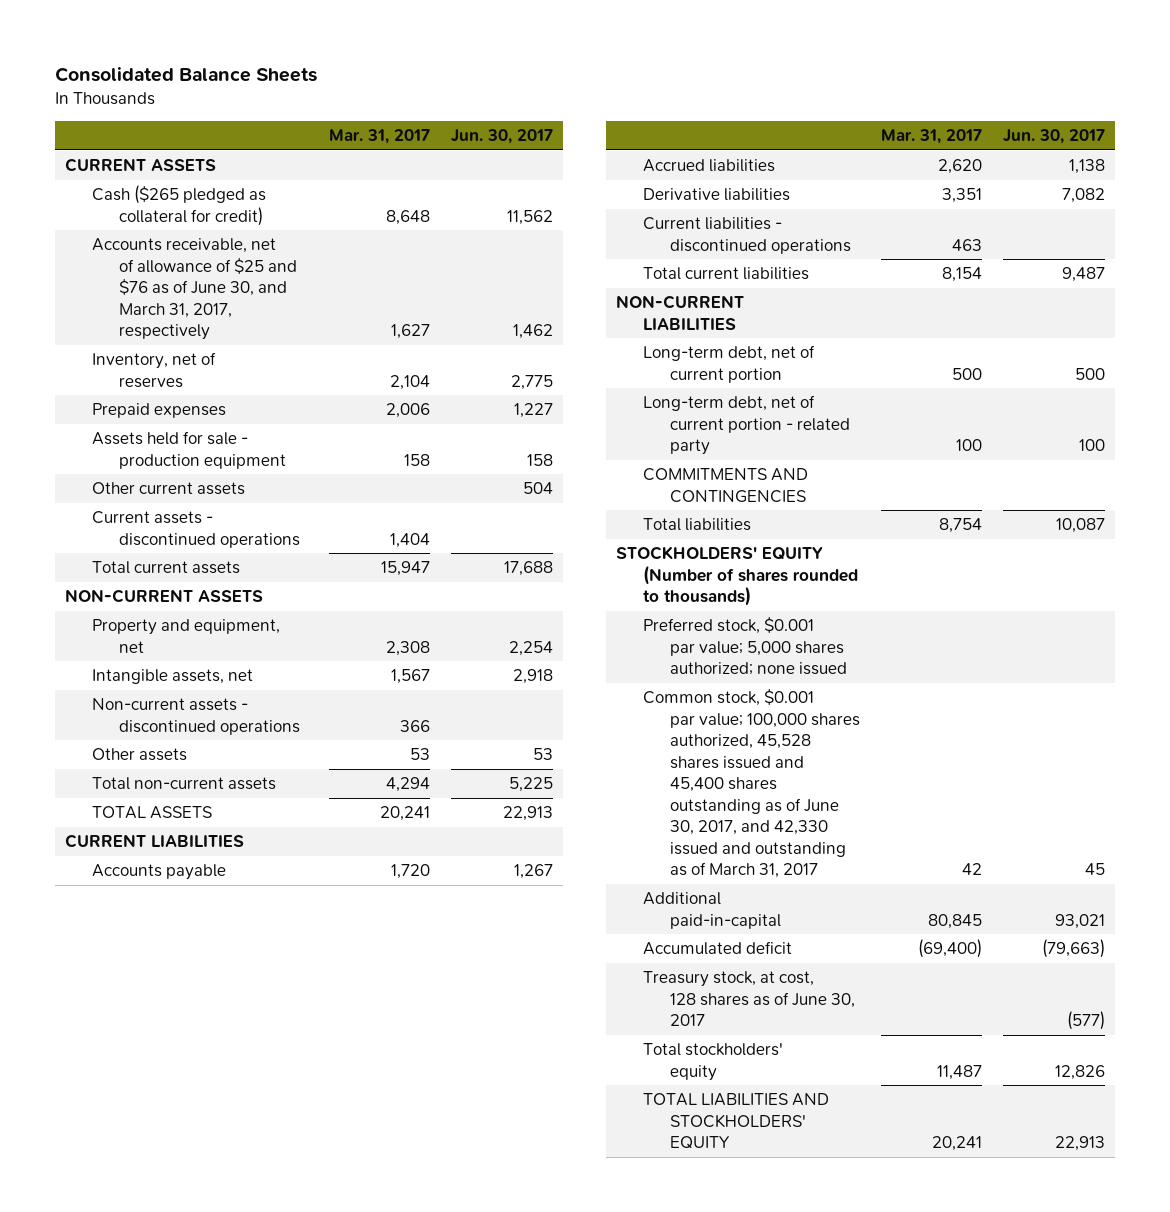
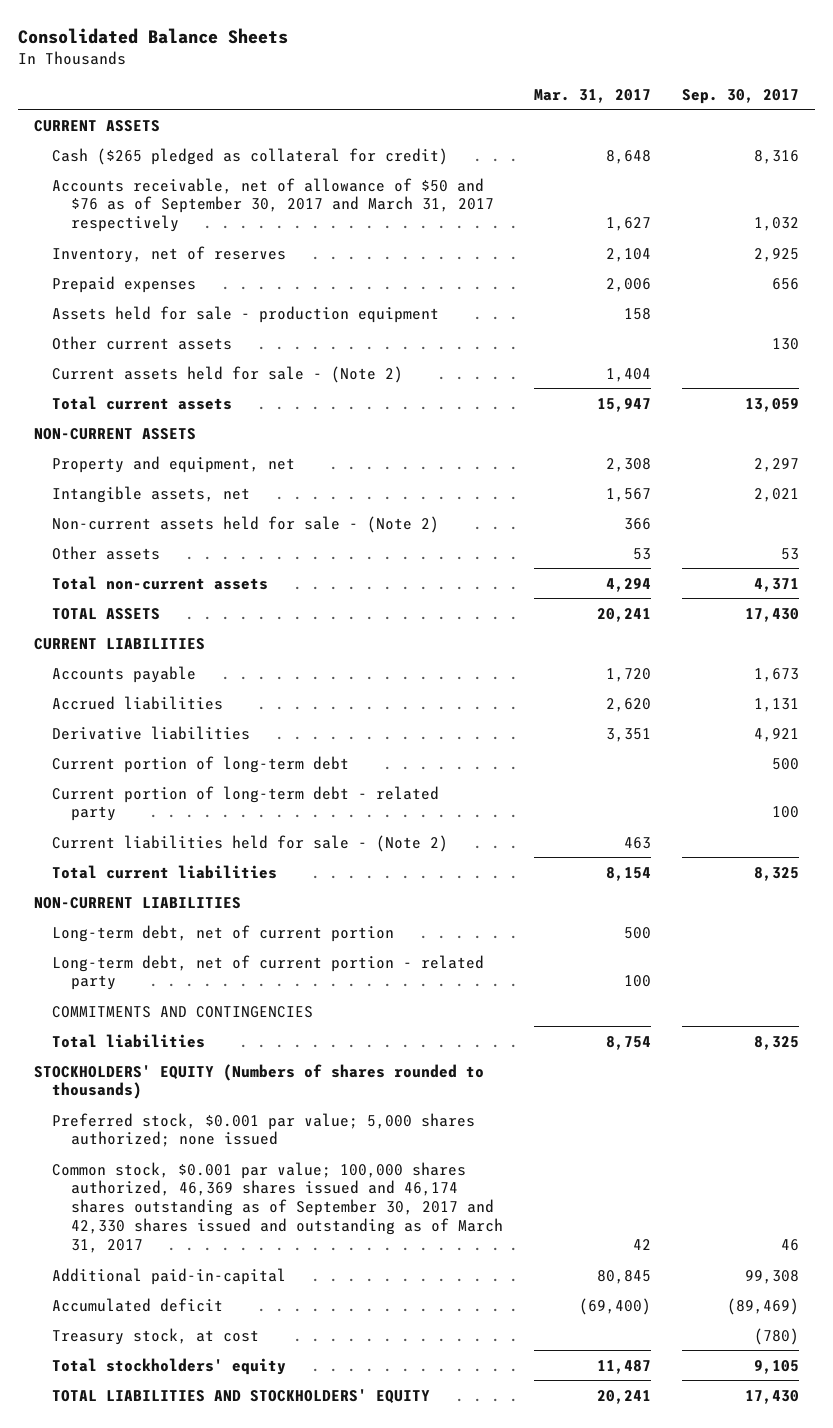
- | Mar. 31, 2017 | Jun. 30, 2017
+ | Mar. 31, 2017 | Sep. 30, 2017
- Accounts receivable, net of allowance of $25 and $76 as of June 30, and March 31, 2017, respectively | 1,627 | 1,462
+ Accounts receivable, net of allowance of $50 and $76 as of September 30, 2017 and March 31, 2017 respectively | 1,627 | 1,032
- Current assets - discontinued operations | 1,404 |
+ Current assets held for sale - (Note 2) | 1,404 |
- Non-current assets - discontinued operations | 366 |
+ Non-current assets held for sale - (Note 2) | 366 |
- Current liabilities - discontinued operations | 463 |
+ Current portion of long-term debt | | 500
+ Current portion of long-term debt - related party | | 100
+ Current liabilities held for sale - (Note 2) | 463 |
- STOCKHOLDERS' EQUITY (Number of shares rounded to thousands)
+ STOCKHOLDERS' EQUITY (Numbers of shares rounded to thousands)
- Common stock, $0.001 par value; 100,000 shares authorized, 45,528 shares issued and 45,400 shares outstanding as of June 30, 2017, and 42,330 issued and outstanding as of March 31, 2017 | 42 | 45
+ Common stock, $0.001 par value; 100,000 shares authorized, 46,369 shares issued and 46,174 shares outstanding as of September 30, 2017 and 42,330 shares issued and outstanding as of March 31, 2017 | 42 | 46
- Treasury stock, at cost, 128 shares as of June 30, 2017 | | (577)
+ Treasury stock, at cost | | (780)

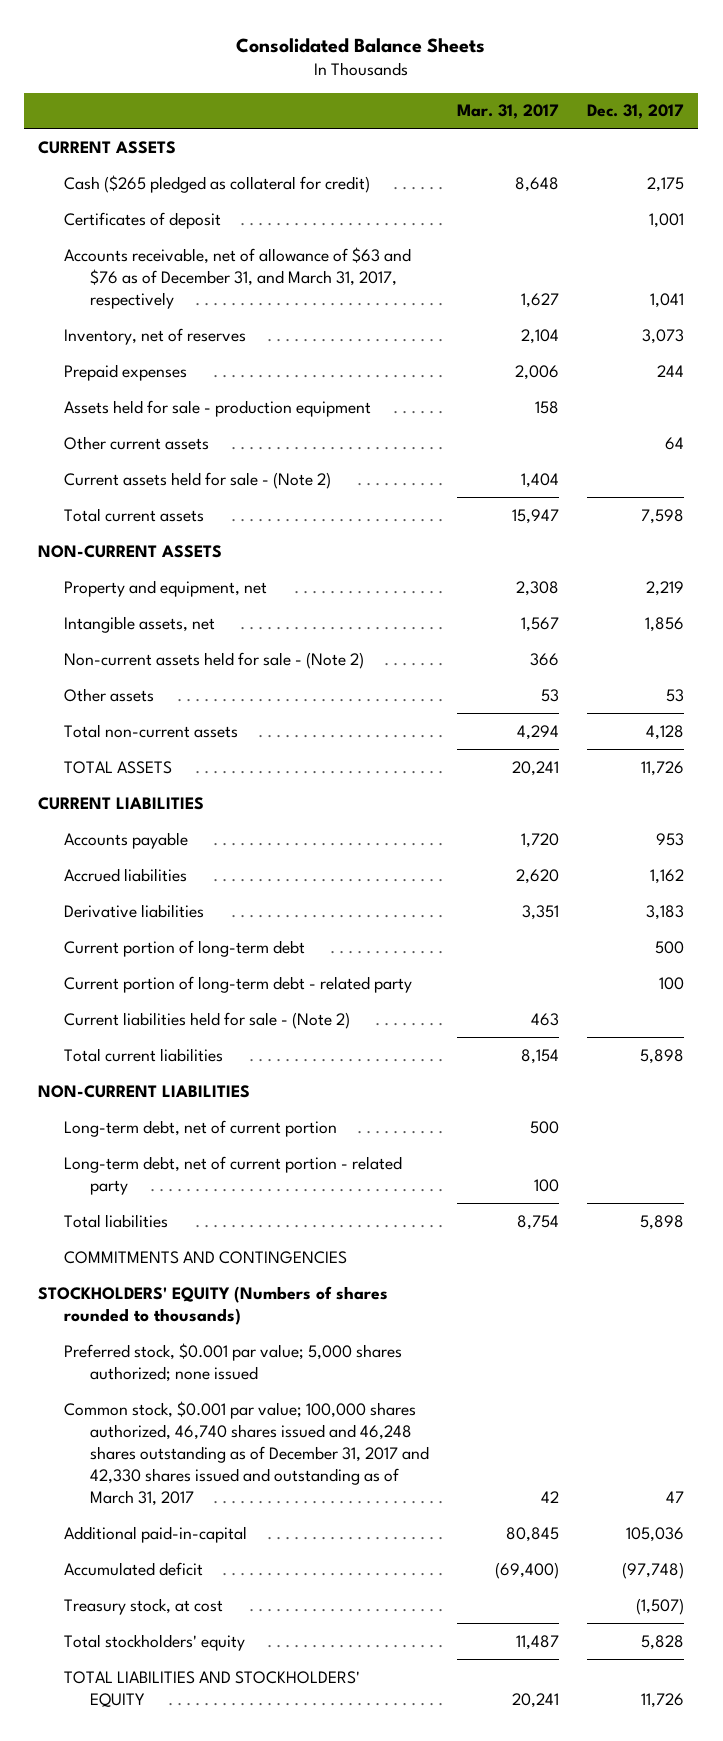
- | Mar. 31, 2017 | Sep. 30, 2017
+ | Mar. 31, 2017 | Dec. 31, 2017
- Accounts receivable, net of allowance of $50 and $76 as of September 30, 2017 and March 31, 2017 respectively | 1,627 | 1,032
+ Certificates of deposit | | 1,001
+ Accounts receivable, net of allowance of $63 and $76 as of December 31, and March 31, 2017, respectively | 1,627 | 1,041
moved down: COMMITMENTS AND CONTINGENCIES
- Common stock, $0.001 par value; 100,000 shares authorized, 46,369 shares issued and 46,174 shares outstanding as of September 30, 2017 and 42,330 shares issued and outstanding as of March 31, 2017 | 42 | 46
+ Common stock, $0.001 par value; 100,000 shares authorized, 46,740 shares issued and 46,248 shares outstanding as of December 31, 2017 and 42,330 shares issued and outstanding as of March 31, 2017 | 42 | 47

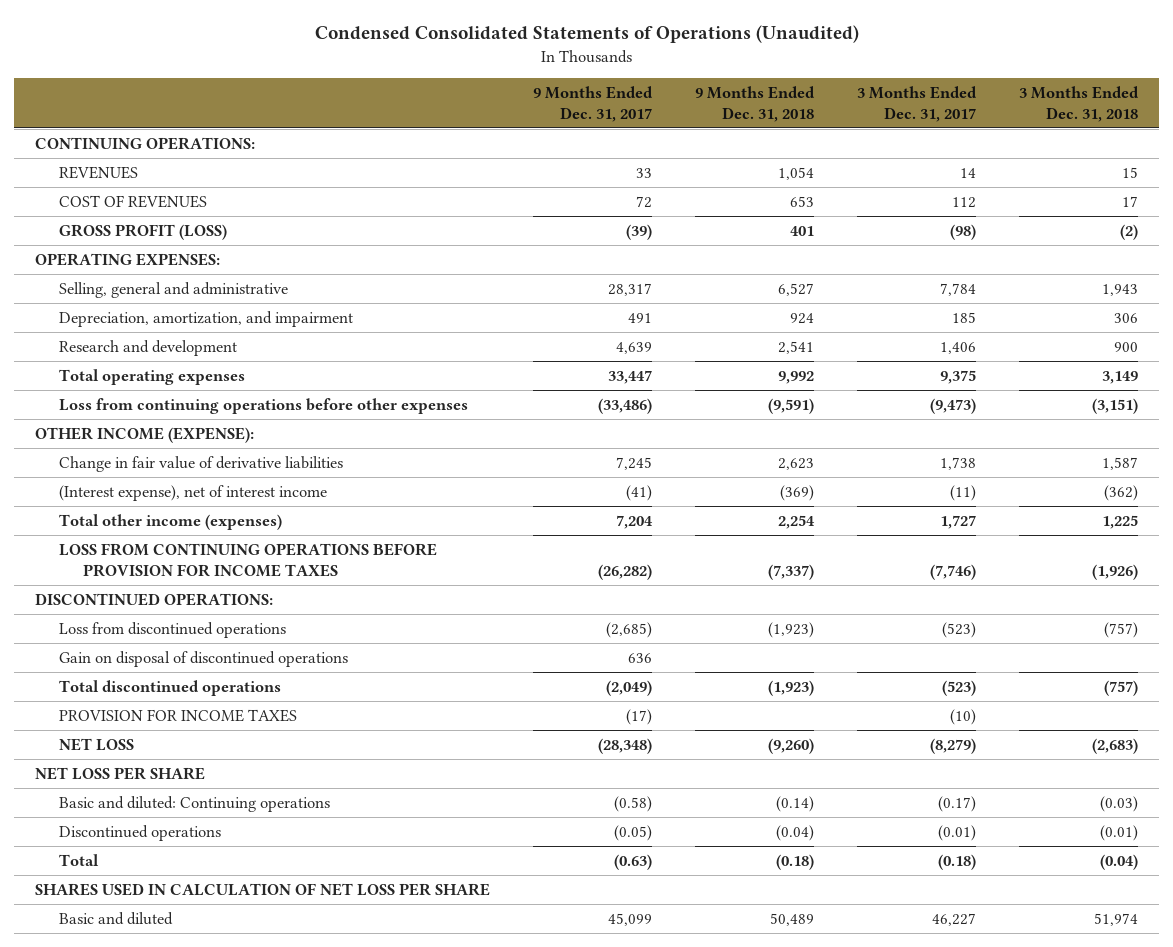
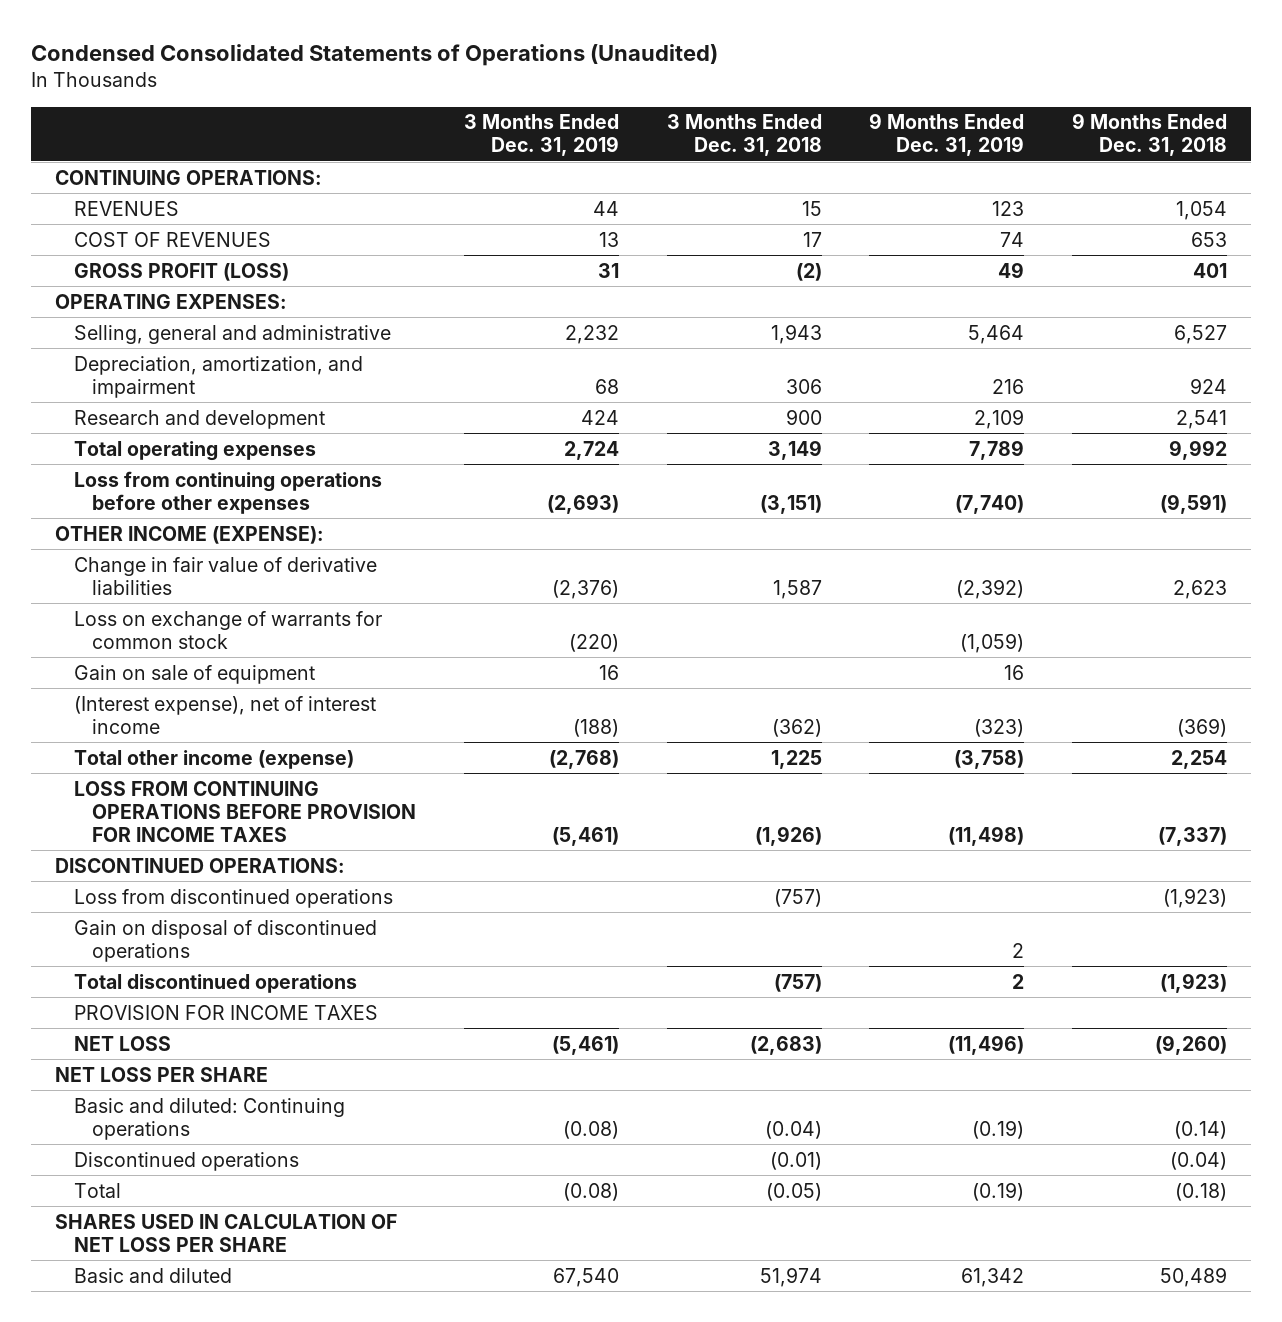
- | 9 Months Ended Dec. 31, 2017 | 9 Months Ended Dec. 31, 2018 | 3 Months Ended Dec. 31, 2017 | 3 Months Ended Dec. 31, 2018
+ | 3 Months Ended Dec. 31, 2019 | 3 Months Ended Dec. 31, 2018 | 9 Months Ended Dec. 31, 2019 | 9 Months Ended Dec. 31, 2018
+ Loss on exchange of warrants for common stock | (220) | | (1,059) |
+ Gain on sale of equipment | 16 | | 16 |
- Total other income (expenses) | 7,204 | 2,254 | 1,727 | 1,225
+ Total other income (expense) | (2,768) | 1,225 | (3,758) | 2,254
- Basic and diluted: Continuing operations | (0.58) | (0.14) | (0.17) | (0.03)
+ Basic and diluted: Continuing operations | (0.08) | (0.04) | (0.19) | (0.14)
- Total | (0.63) | (0.18) | (0.18) | (0.04)
+ Total | (0.08) | (0.05) | (0.19) | (0.18)

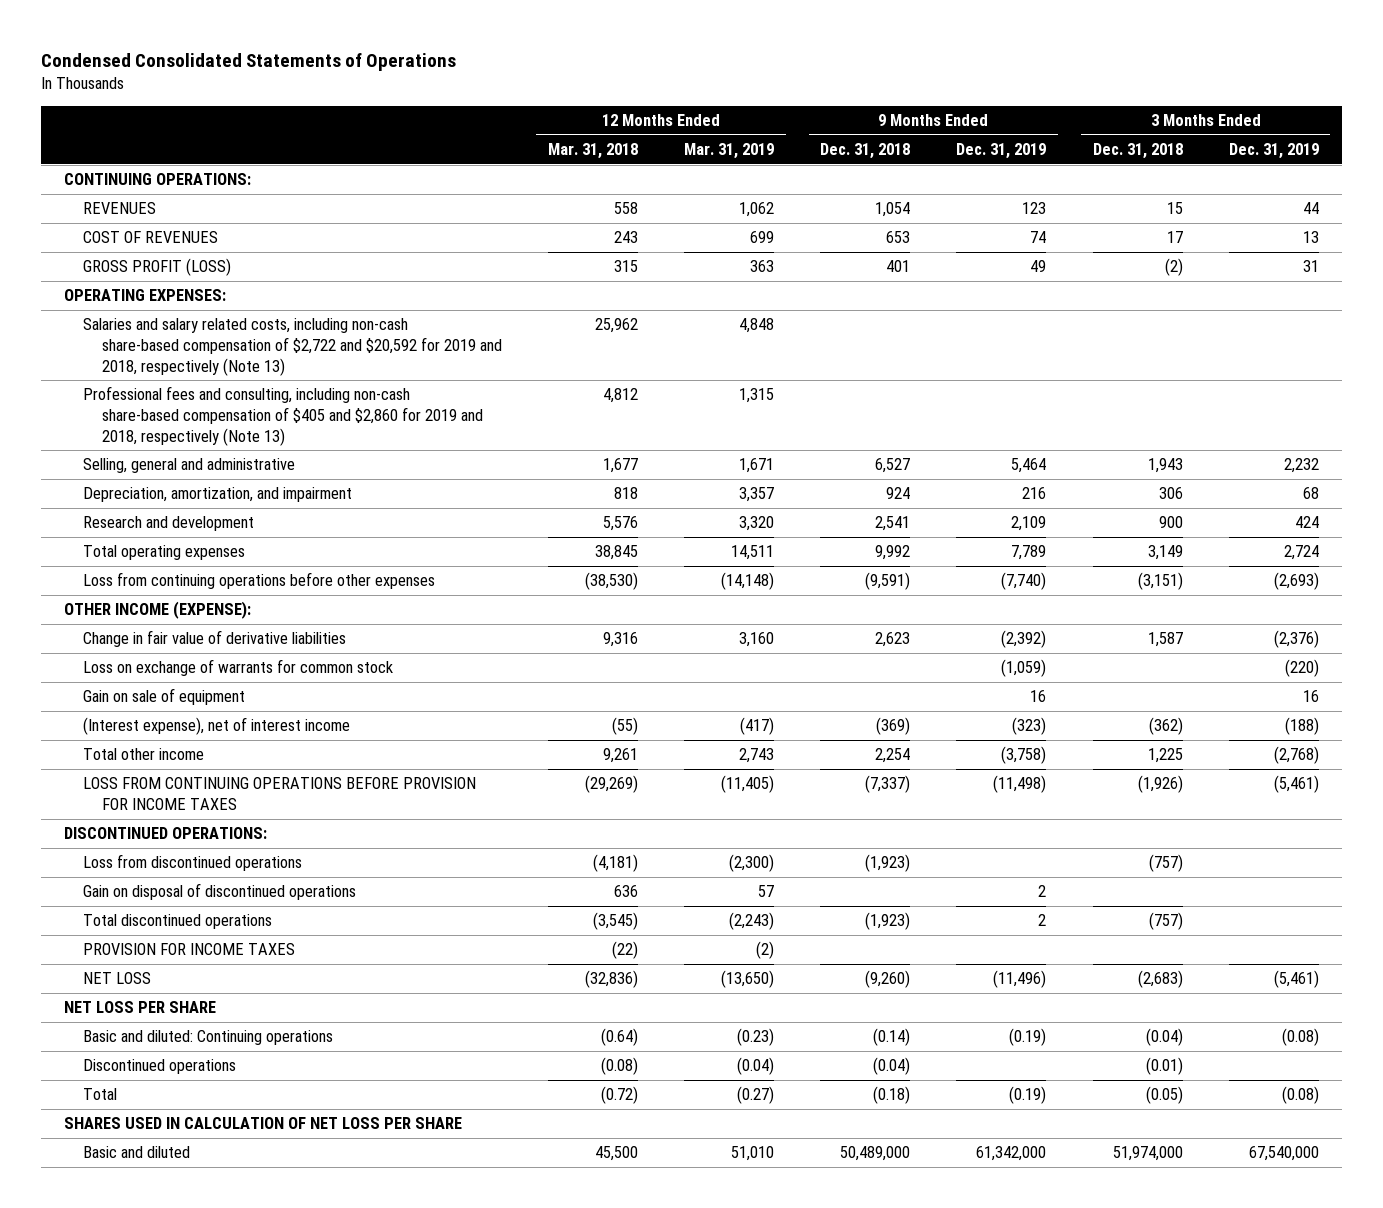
- Condensed Consolidated Statements of Operations (Unaudited)
+ Condensed Consolidated Statements of Operations
- | 3 Months Ended Dec. 31, 2019 | 3 Months Ended Dec. 31, 2018 | 9 Months Ended Dec. 31, 2019 | 9 Months Ended Dec. 31, 2018
+ | 12 Months Ended Mar. 31, 2018 | 12 Months Ended Mar. 31, 2019 | 9 Months Ended Dec. 31, 2018 | 9 Months Ended Dec. 31, 2019 | 3 Months Ended Dec. 31, 2018 | 3 Months Ended Dec. 31, 2019
+ Salaries and salary related costs, including non-cash share-based compensation of $2,722 and $20,592 for 2019 and 2018, respectively (Note 13) | 25,962 | 4,848 | | | |
+ Professional fees and consulting, including non-cash share-based compensation of $405 and $2,860 for 2019 and 2018, respectively (Note 13) | 4,812 | 1,315 | | | |
- Total other income (expense) | (2,768) | 1,225 | (3,758) | 2,254
+ Total other income | 9,261 | 2,743 | 2,254 | (3,758) | 1,225 | (2,768)
- Basic and diluted | 67,540 | 51,974 | 61,342 | 50,489
+ Basic and diluted | 45,500 | 51,010 | 50,489,000 | 61,342,000 | 51,974,000 | 67,540,000

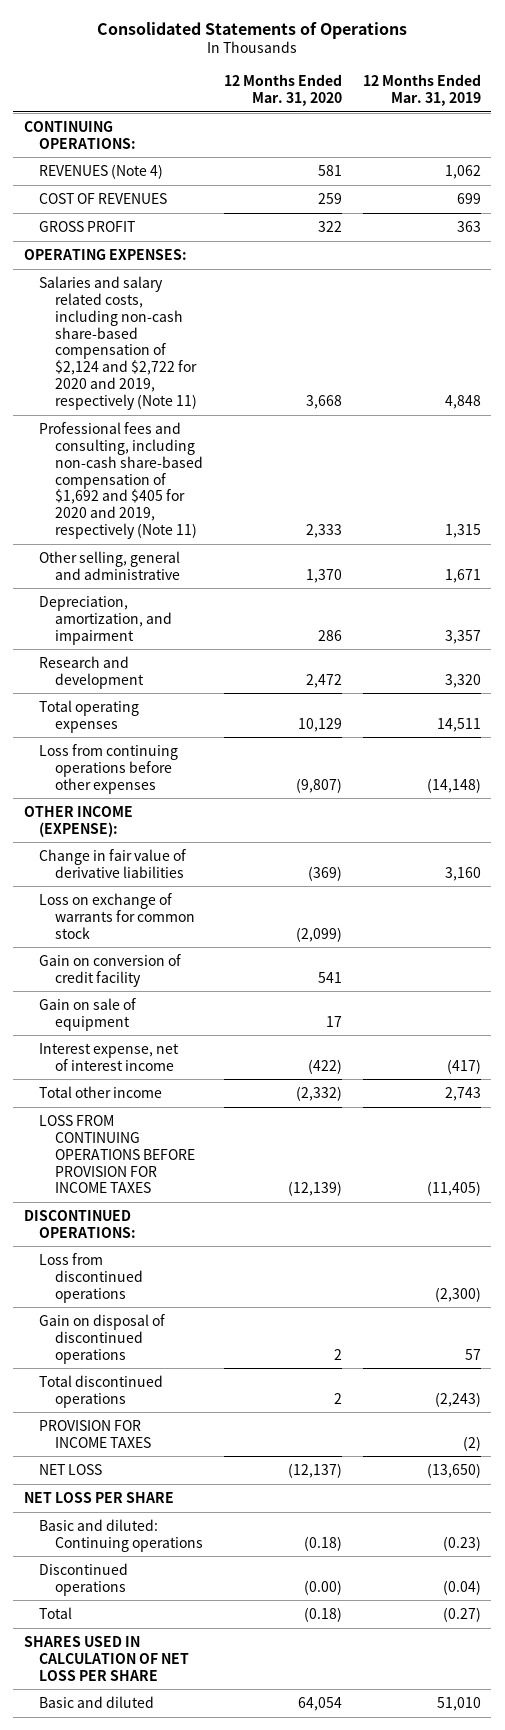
- Condensed Consolidated Statements of Operations
+ Consolidated Statements of Operations
- | 12 Months Ended Mar. 31, 2018 | 12 Months Ended Mar. 31, 2019 | 9 Months Ended Dec. 31, 2018 | 9 Months Ended Dec. 31, 2019 | 3 Months Ended Dec. 31, 2018 | 3 Months Ended Dec. 31, 2019
+ | 12 Months Ended Mar. 31, 2020 | 12 Months Ended Mar. 31, 2019
- REVENUES | 558 | 1,062 | 1,054 | 123 | 15 | 44
+ REVENUES (Note 4) | 581 | 1,062
- GROSS PROFIT (LOSS) | 315 | 363 | 401 | 49 | (2) | 31
+ GROSS PROFIT | 322 | 363
- Salaries and salary related costs, including non-cash share-based compensation of $2,722 and $20,592 for 2019 and 2018, respectively (Note 13) | 25,962 | 4,848 | | | |
- Professional fees and consulting, including non-cash share-based compensation of $405 and $2,860 for 2019 and 2018, respectively (Note 13) | 4,812 | 1,315 | | | |
- Selling, general and administrative | 1,677 | 1,671 | 6,527 | 5,464 | 1,943 | 2,232
+ Salaries and salary related costs, including non-cash share-based compensation of $2,124 and $2,722 for 2020 and 2019, respectively (Note 11) | 3,668 | 4,848
+ Professional fees and consulting, including non-cash share-based compensation of $1,692 and $405 for 2020 and 2019, respectively (Note 11) | 2,333 | 1,315
+ Other selling, general and administrative | 1,370 | 1,671
+ Gain on conversion of credit facility | 541 |
- (Interest expense), net of interest income | (55) | (417) | (369) | (323) | (362) | (188)
+ Interest expense, net of interest income | (422) | (417)

